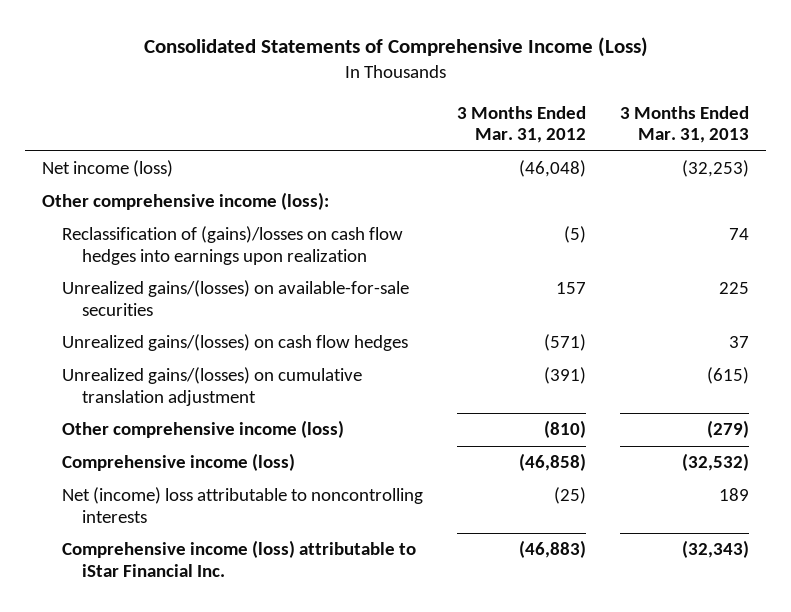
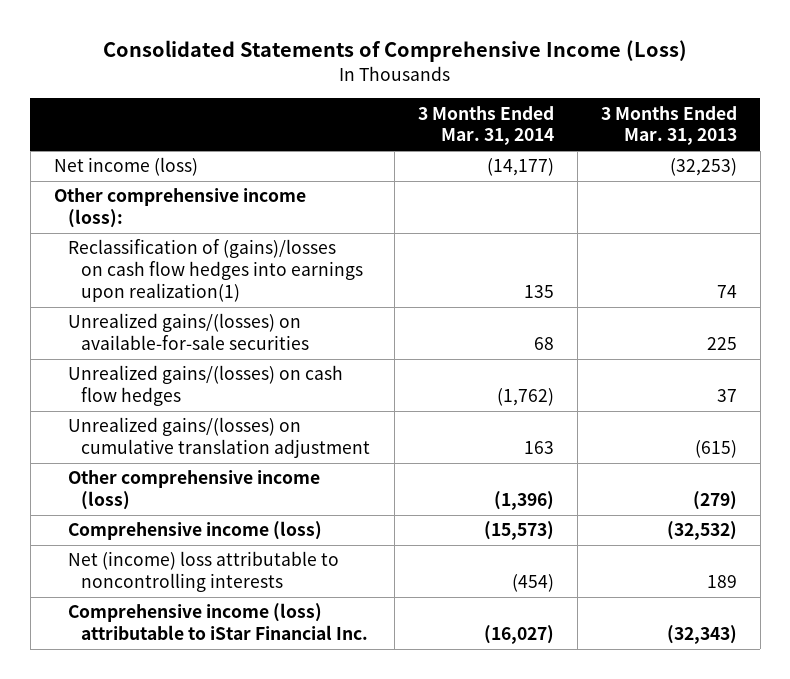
- | 3 Months Ended Mar. 31, 2012 | 3 Months Ended Mar. 31, 2013
+ | 3 Months Ended Mar. 31, 2014 | 3 Months Ended Mar. 31, 2013
- Reclassification of (gains)/losses on cash flow hedges into earnings upon realization | (5) | 74
+ Reclassification of (gains)/losses on cash flow hedges into earnings upon realization(1) | 135 | 74

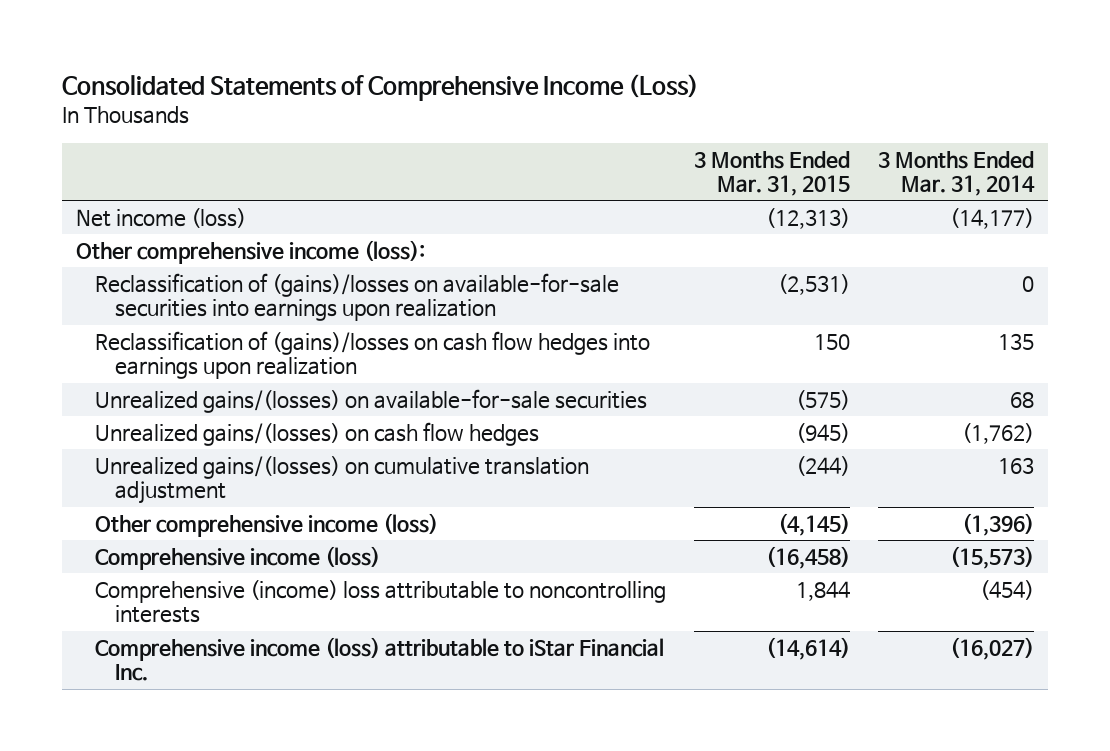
- | 3 Months Ended Mar. 31, 2014 | 3 Months Ended Mar. 31, 2013
+ | 3 Months Ended Mar. 31, 2015 | 3 Months Ended Mar. 31, 2014
- Reclassification of (gains)/losses on cash flow hedges into earnings upon realization(1) | 135 | 74
+ Reclassification of (gains)/losses on available-for-sale securities into earnings upon realization | (2,531) | 0
+ Reclassification of (gains)/losses on cash flow hedges into earnings upon realization | 150 | 135
- Net (income) loss attributable to noncontrolling interests | (454) | 189
+ Comprehensive (income) loss attributable to noncontrolling interests | 1,844 | (454)

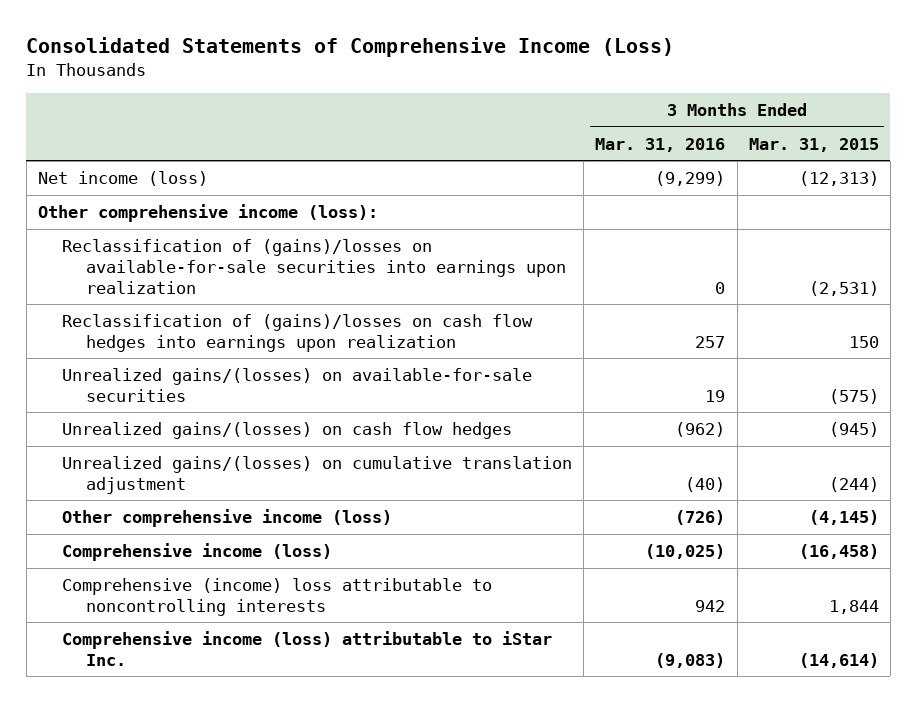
- | 3 Months Ended Mar. 31, 2015 | 3 Months Ended Mar. 31, 2014
+ | 3 Months Ended Mar. 31, 2016 | 3 Months Ended Mar. 31, 2015
- Comprehensive income (loss) attributable to iStar Financial Inc. | (14,614) | (16,027)
+ Comprehensive income (loss) attributable to iStar Inc. | (9,083) | (14,614)

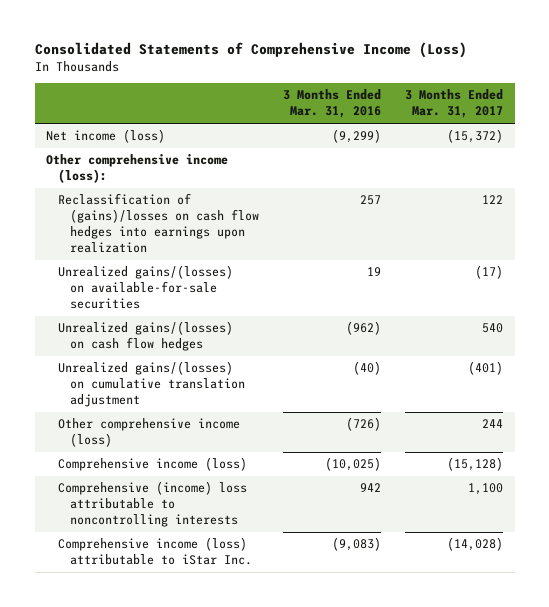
- | 3 Months Ended Mar. 31, 2016 | 3 Months Ended Mar. 31, 2015
+ | 3 Months Ended Mar. 31, 2016 | 3 Months Ended Mar. 31, 2017
- Reclassification of (gains)/losses on available-for-sale securities into earnings upon realization | 0 | (2,531)

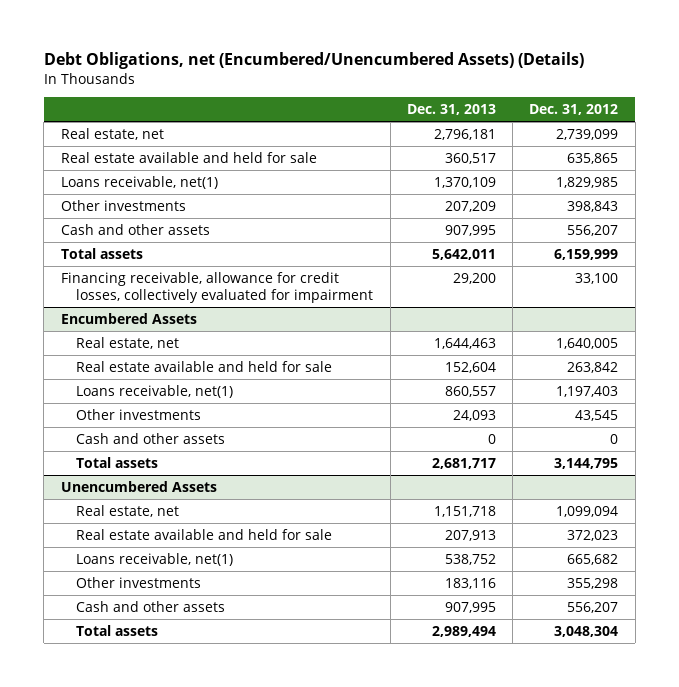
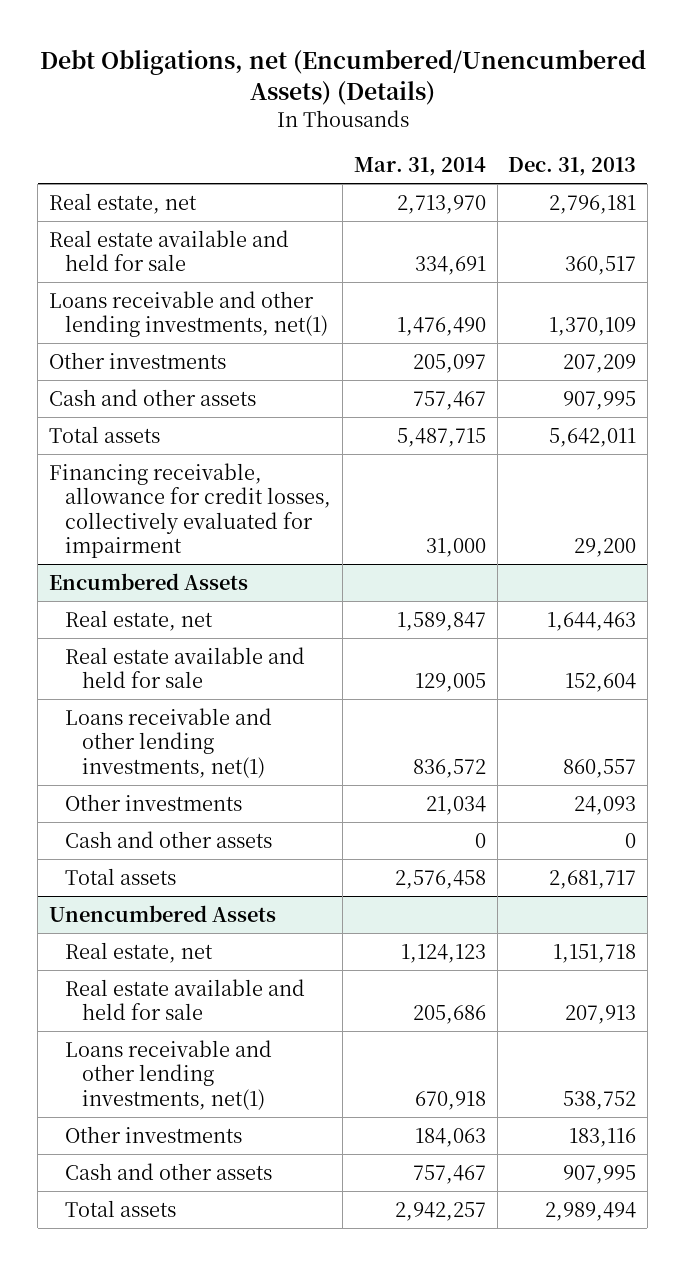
- | Dec. 31, 2013 | Dec. 31, 2012
+ | Mar. 31, 2014 | Dec. 31, 2013
- Loans receivable, net(1) | 1,370,109 | 1,829,985
+ Loans receivable and other lending investments, net(1) | 1,476,490 | 1,370,109
@ Encumbered Assets
- Loans receivable, net(1) | 860,557 | 1,197,403
+ Loans receivable and other lending investments, net(1) | 836,572 | 860,557
@ Unencumbered Assets
- Loans receivable, net(1) | 538,752 | 665,682
+ Loans receivable and other lending investments, net(1) | 670,918 | 538,752

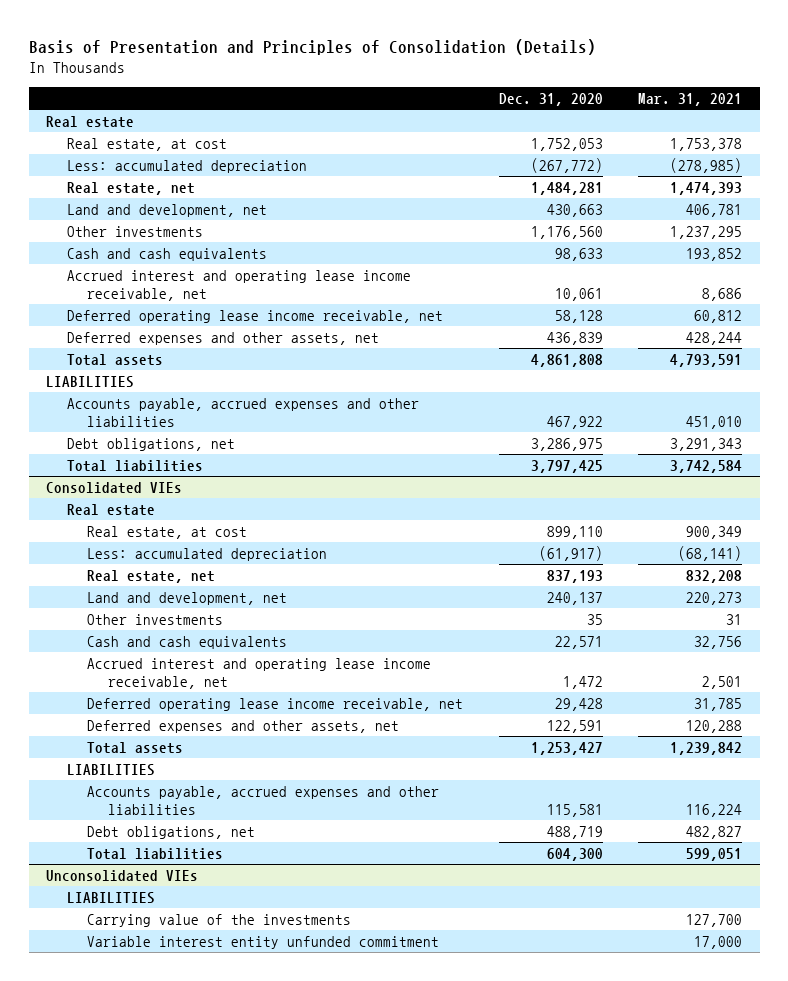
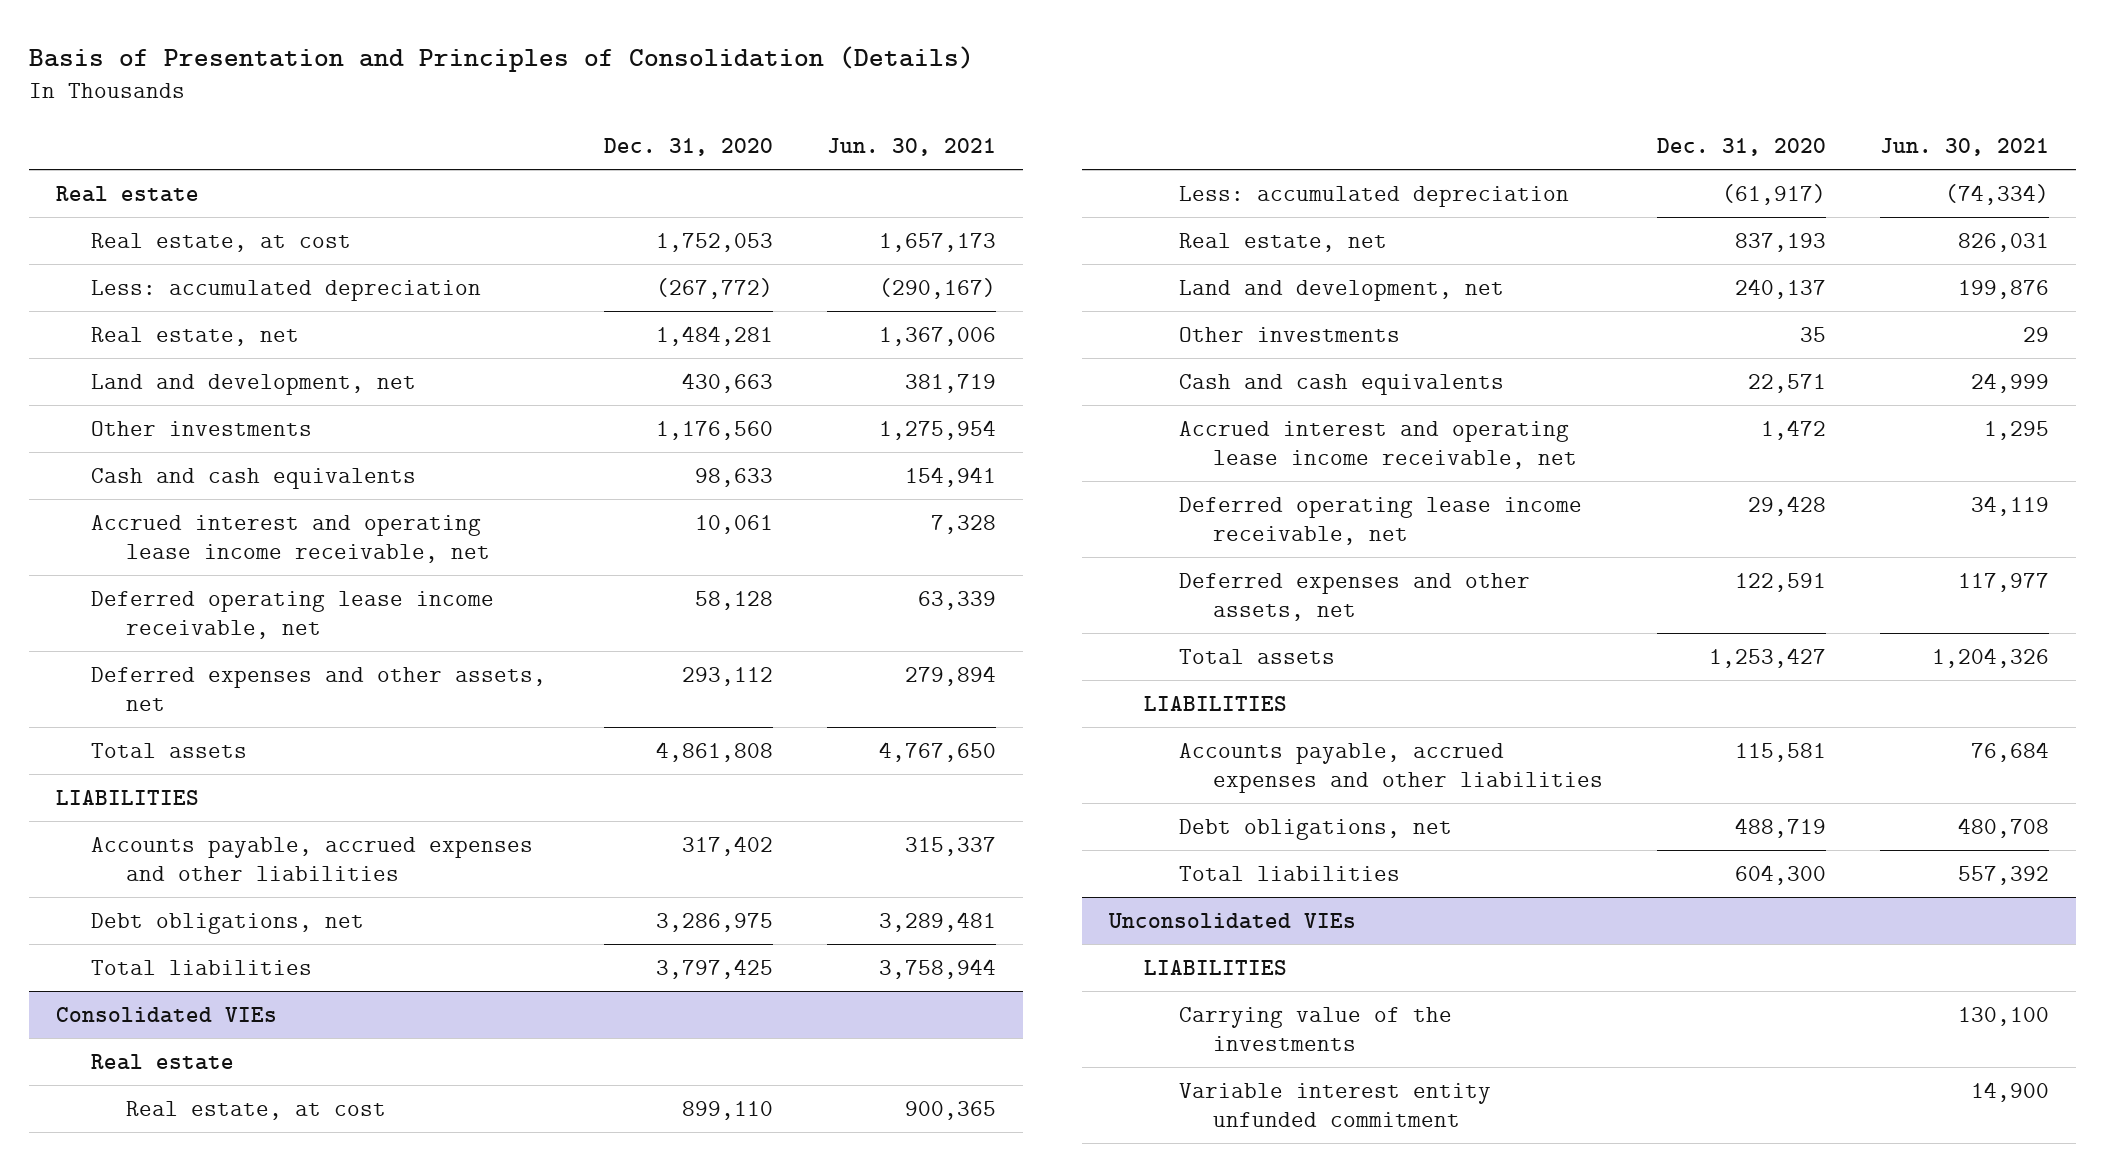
- | Dec. 31, 2020 | Mar. 31, 2021
+ | Dec. 31, 2020 | Jun. 30, 2021
- Deferred expenses and other assets, net | 436,839 | 428,244
+ Deferred expenses and other assets, net | 293,112 | 279,894
- Accounts payable, accrued expenses and other liabilities | 467,922 | 451,010
+ Accounts payable, accrued expenses and other liabilities | 317,402 | 315,337

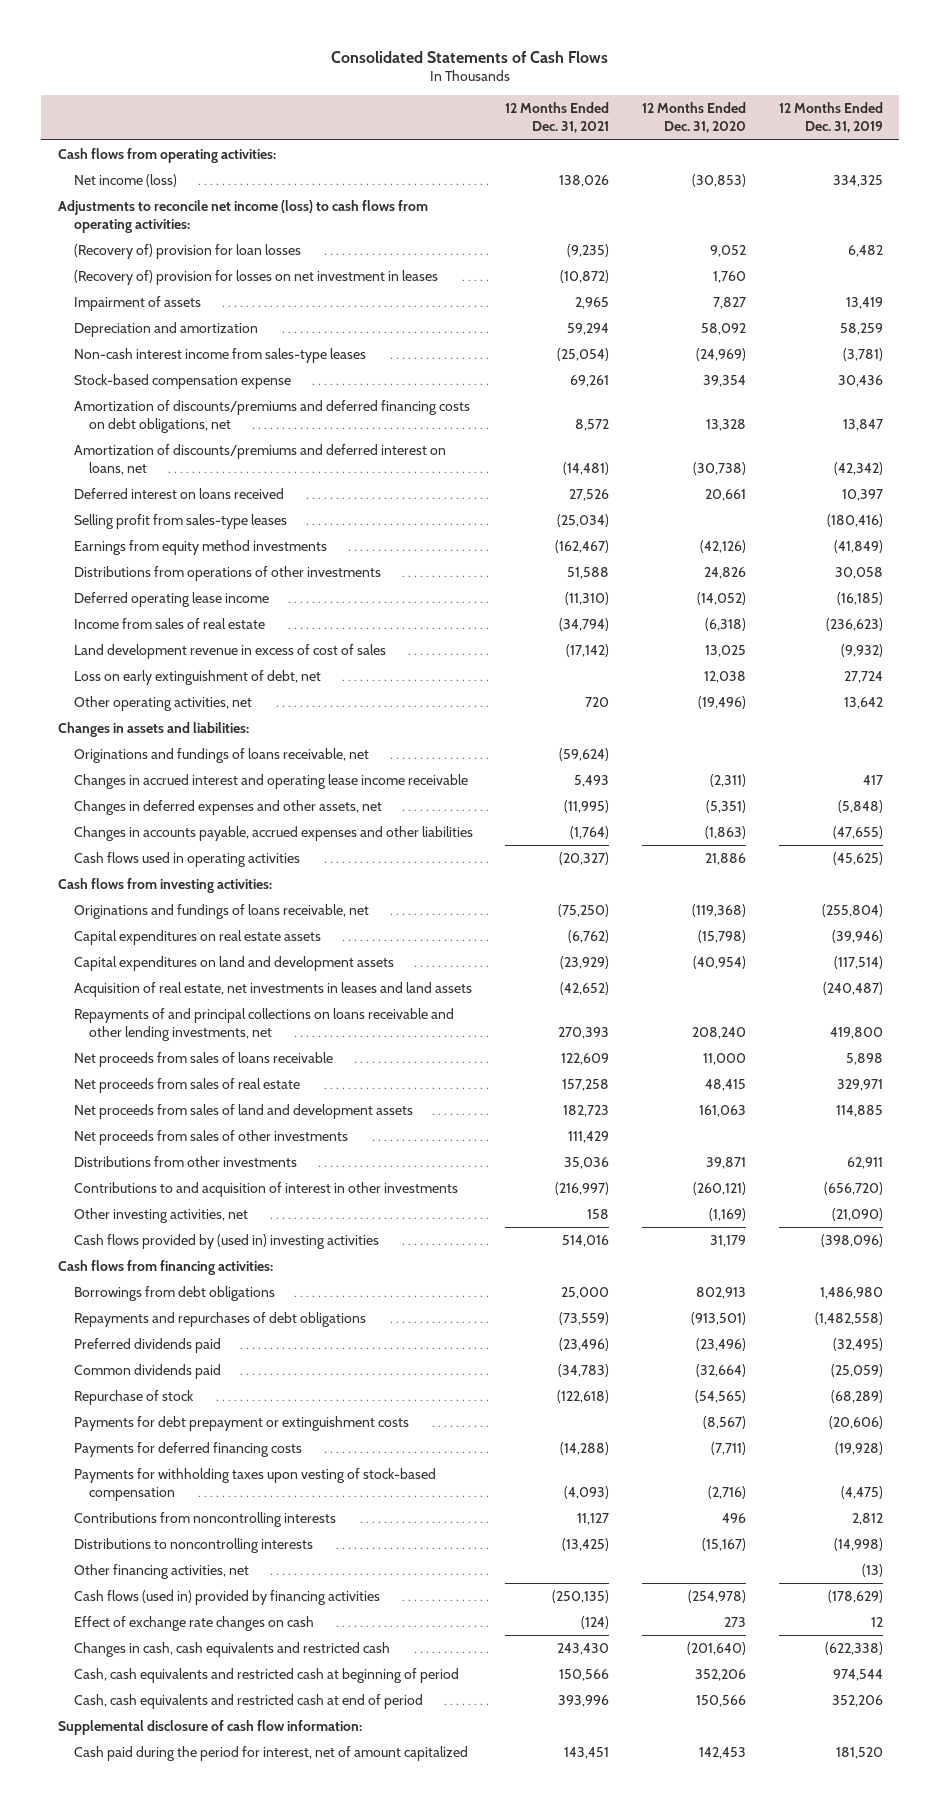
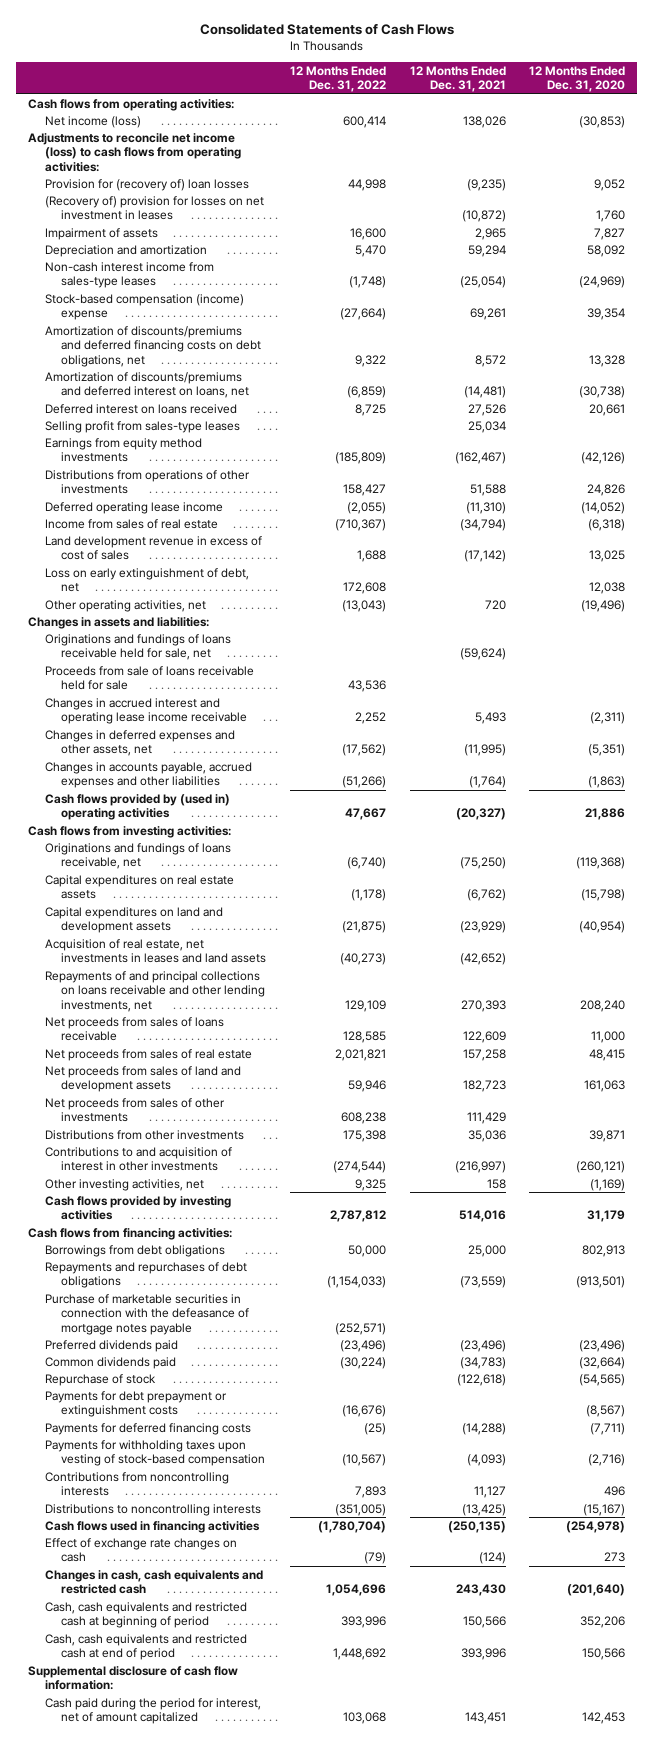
- | 12 Months Ended Dec. 31, 2021 | 12 Months Ended Dec. 31, 2020 | 12 Months Ended Dec. 31, 2019
+ | 12 Months Ended Dec. 31, 2022 | 12 Months Ended Dec. 31, 2021 | 12 Months Ended Dec. 31, 2020
- (Recovery of) provision for loan losses | (9,235) | 9,052 | 6,482
+ Provision for (recovery of) loan losses | 44,998 | (9,235) | 9,052
- Stock-based compensation expense | 69,261 | 39,354 | 30,436
+ Stock-based compensation (income) expense | (27,664) | 69,261 | 39,354
- Selling profit from sales-type leases | (25,034) | | (180,416)
+ Selling profit from sales-type leases | | 25,034 |
- Originations and fundings of loans receivable, net | (59,624) | |
+ Originations and fundings of loans receivable held for sale, net | | (59,624) |
+ Proceeds from sale of loans receivable held for sale | 43,536 | |
- Cash flows used in operating activities | (20,327) | 21,886 | (45,625)
+ Cash flows provided by (used in) operating activities | 47,667 | (20,327) | 21,886
- Cash flows provided by (used in) investing activities | 514,016 | 31,179 | (398,096)
+ Cash flows provided by investing activities | 2,787,812 | 514,016 | 31,179
+ Purchase of marketable securities in connection with the defeasance of mortgage notes payable | (252,571) | |
- Other financing activities, net | | | (13)
- Cash flows (used in) provided by financing activities | (250,135) | (254,978) | (178,629)
+ Cash flows used in financing activities | (1,780,704) | (250,135) | (254,978)

